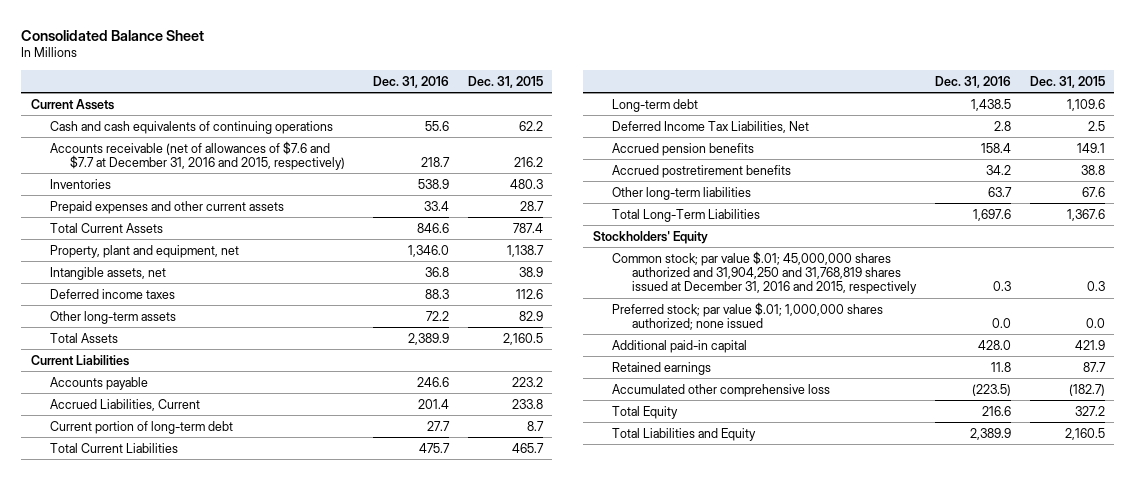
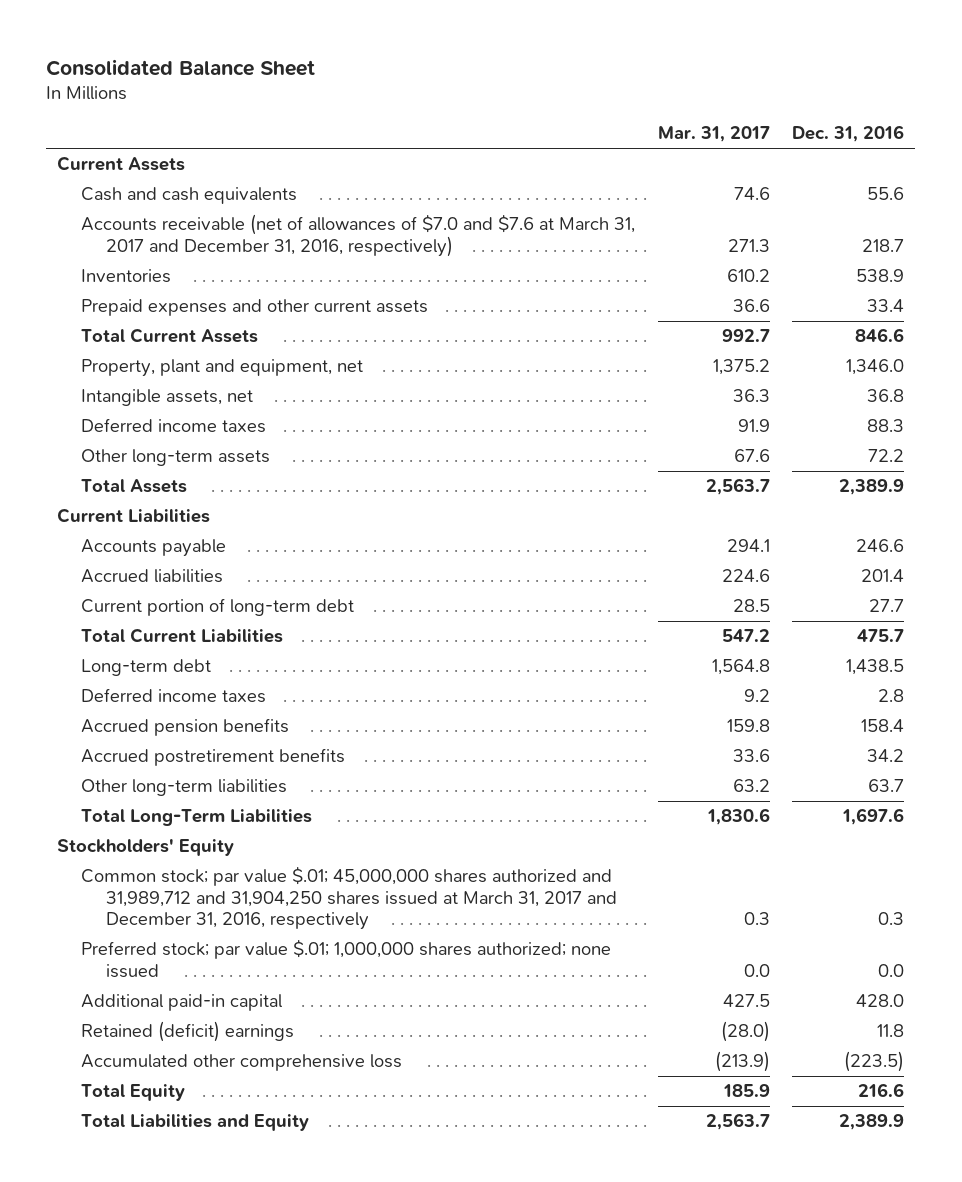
- | Dec. 31, 2016 | Dec. 31, 2015
+ | Mar. 31, 2017 | Dec. 31, 2016
- Cash and cash equivalents of continuing operations | 55.6 | 62.2
- Accounts receivable (net of allowances of $7.6 and $7.7 at December 31, 2016 and 2015, respectively) | 218.7 | 216.2
+ Cash and cash equivalents | 74.6 | 55.6
+ Accounts receivable (net of allowances of $7.0 and $7.6 at March 31, 2017 and December 31, 2016, respectively) | 271.3 | 218.7
- Accrued Liabilities, Current | 201.4 | 233.8
+ Accrued liabilities | 224.6 | 201.4
- Deferred Income Tax Liabilities, Net | 2.8 | 2.5
+ Deferred income taxes | 9.2 | 2.8
- Common stock; par value $.01; 45,000,000 shares authorized and 31,904,250 and 31,768,819 shares issued at December 31, 2016 and 2015, respectively | 0.3 | 0.3
+ Common stock; par value $.01; 45,000,000 shares authorized and 31,989,712 and 31,904,250 shares issued at March 31, 2017 and December 31, 2016, respectively | 0.3 | 0.3
- Retained earnings | 11.8 | 87.7
+ Retained (deficit) earnings | (28.0) | 11.8

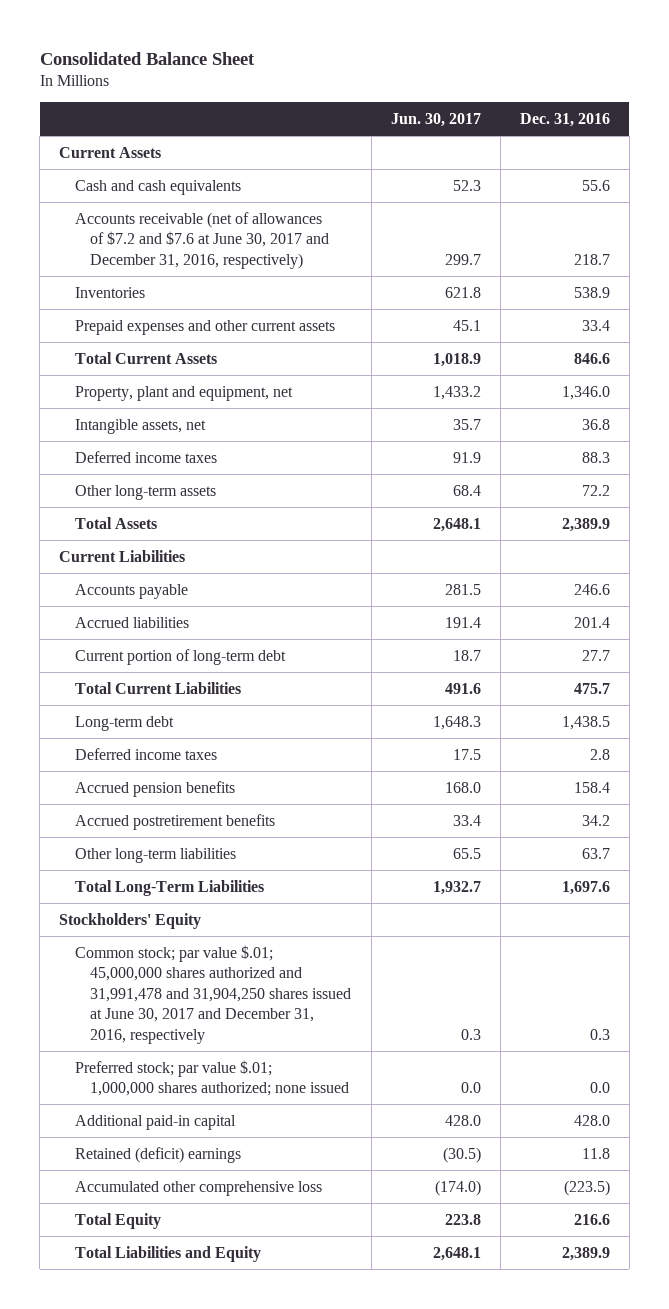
- | Mar. 31, 2017 | Dec. 31, 2016
+ | Jun. 30, 2017 | Dec. 31, 2016
- Accounts receivable (net of allowances of $7.0 and $7.6 at March 31, 2017 and December 31, 2016, respectively) | 271.3 | 218.7
+ Accounts receivable (net of allowances of $7.2 and $7.6 at June 30, 2017 and December 31, 2016, respectively) | 299.7 | 218.7
- Common stock; par value $.01; 45,000,000 shares authorized and 31,989,712 and 31,904,250 shares issued at March 31, 2017 and December 31, 2016, respectively | 0.3 | 0.3
+ Common stock; par value $.01; 45,000,000 shares authorized and 31,991,478 and 31,904,250 shares issued at June 30, 2017 and December 31, 2016, respectively | 0.3 | 0.3

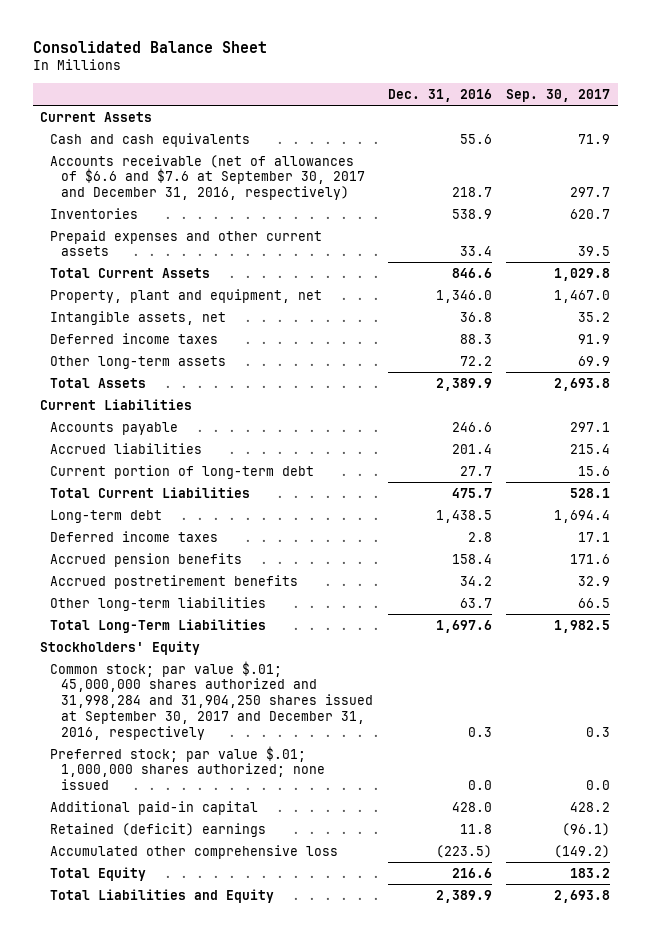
- | Jun. 30, 2017 | Dec. 31, 2016
+ | Dec. 31, 2016 | Sep. 30, 2017
- Accounts receivable (net of allowances of $7.2 and $7.6 at June 30, 2017 and December 31, 2016, respectively) | 299.7 | 218.7
+ Accounts receivable (net of allowances of $6.6 and $7.6 at September 30, 2017 and December 31, 2016, respectively) | 218.7 | 297.7
- Common stock; par value $.01; 45,000,000 shares authorized and 31,991,478 and 31,904,250 shares issued at June 30, 2017 and December 31, 2016, respectively | 0.3 | 0.3
+ Common stock; par value $.01; 45,000,000 shares authorized and 31,998,284 and 31,904,250 shares issued at September 30, 2017 and December 31, 2016, respectively | 0.3 | 0.3

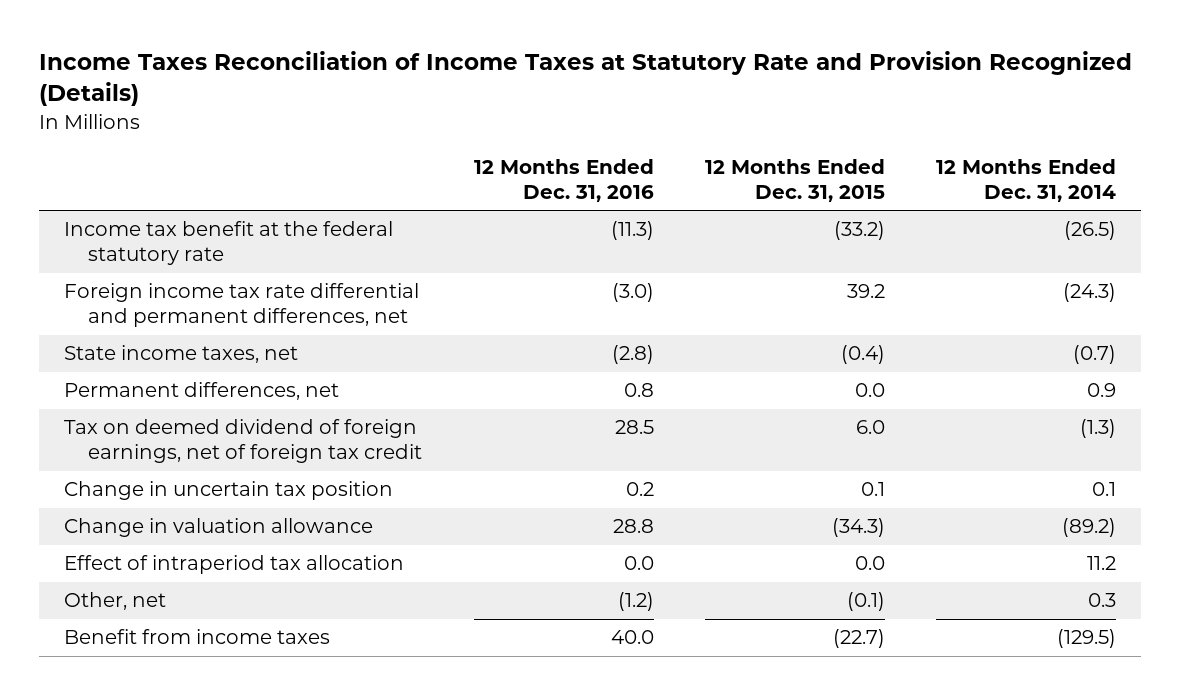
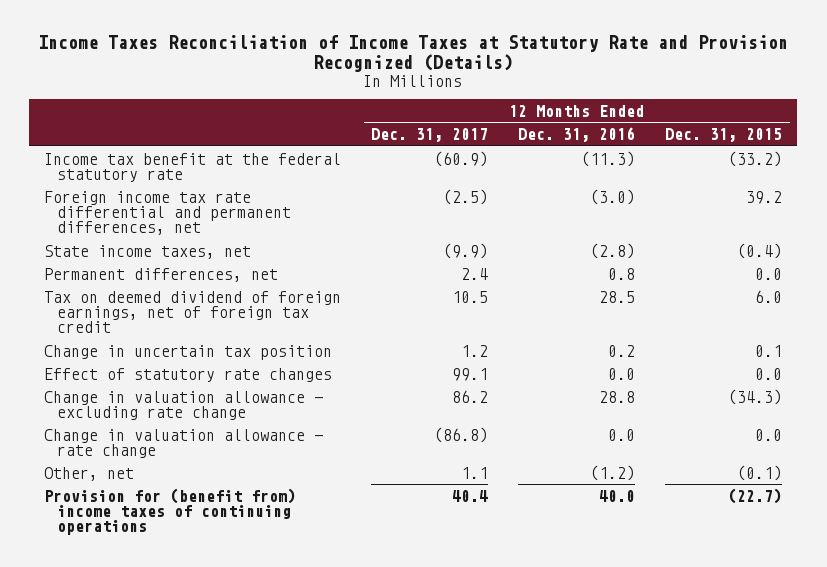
- | 12 Months Ended Dec. 31, 2016 | 12 Months Ended Dec. 31, 2015 | 12 Months Ended Dec. 31, 2014
+ | 12 Months Ended Dec. 31, 2017 | 12 Months Ended Dec. 31, 2016 | 12 Months Ended Dec. 31, 2015
- Change in valuation allowance | 28.8 | (34.3) | (89.2)
- Effect of intraperiod tax allocation | 0.0 | 0.0 | 11.2
+ Effect of statutory rate changes | 99.1 | 0.0 | 0.0
+ Change in valuation allowance - excluding rate change | 86.2 | 28.8 | (34.3)
+ Change in valuation allowance - rate change | (86.8) | 0.0 | 0.0
- Benefit from income taxes | 40.0 | (22.7) | (129.5)
+ Provision for (benefit from) income taxes of continuing operations | 40.4 | 40.0 | (22.7)

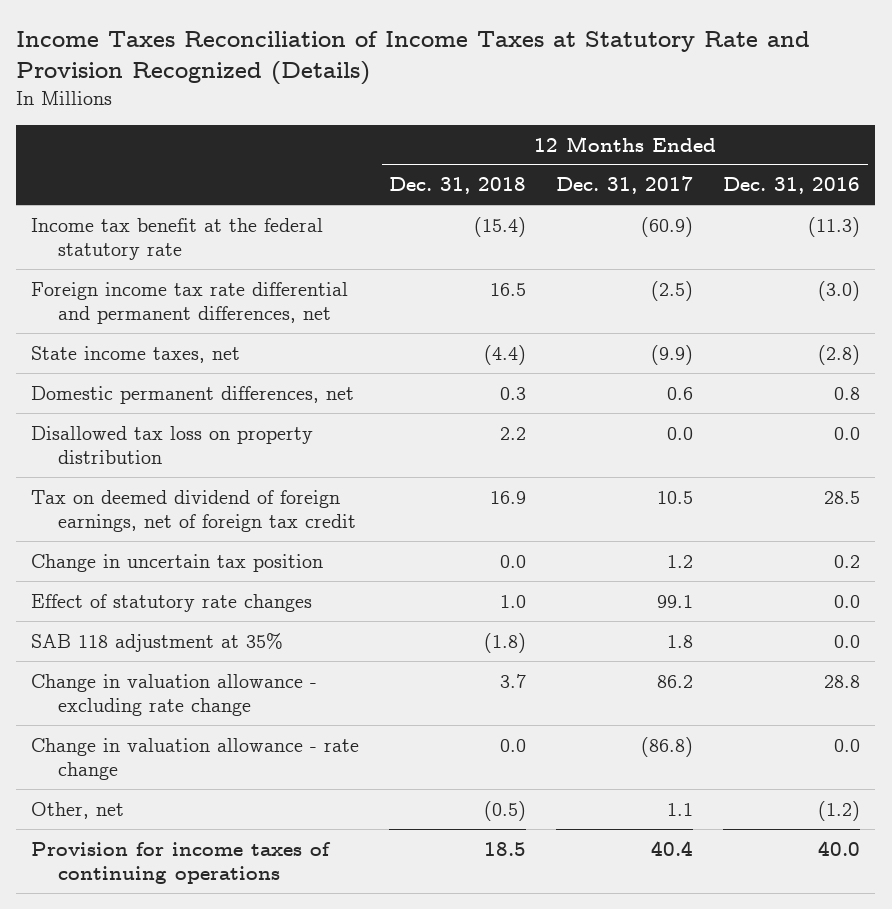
- | 12 Months Ended Dec. 31, 2017 | 12 Months Ended Dec. 31, 2016 | 12 Months Ended Dec. 31, 2015
+ | 12 Months Ended Dec. 31, 2018 | 12 Months Ended Dec. 31, 2017 | 12 Months Ended Dec. 31, 2016
- Permanent differences, net | 2.4 | 0.8 | 0.0
+ Domestic permanent differences, net | 0.3 | 0.6 | 0.8
+ Disallowed tax loss on property distribution | 2.2 | 0.0 | 0.0
+ SAB 118 adjustment at 35% | (1.8) | 1.8 | 0.0
- Provision for (benefit from) income taxes of continuing operations | 40.4 | 40.0 | (22.7)
+ Provision for income taxes of continuing operations | 18.5 | 40.4 | 40.0

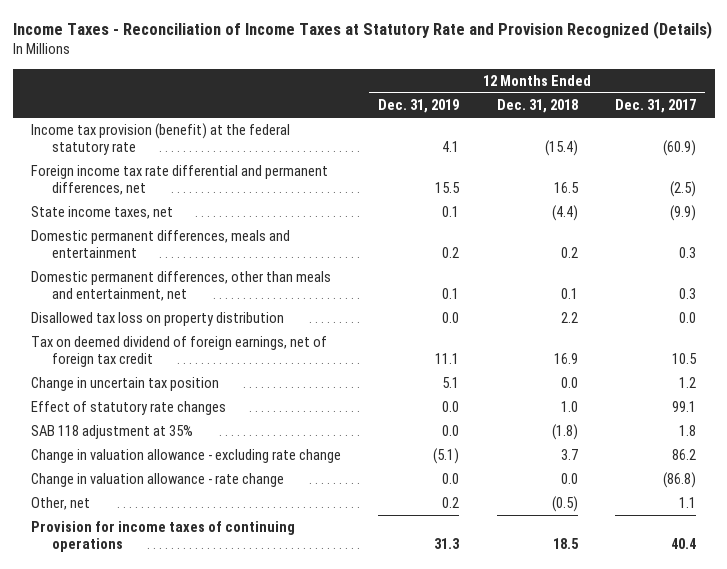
- Income Taxes Reconciliation of Income Taxes at Statutory Rate and Provision Recognized (Details)
+ Income Taxes - Reconciliation of Income Taxes at Statutory Rate and Provision Recognized (Details)
- | 12 Months Ended Dec. 31, 2018 | 12 Months Ended Dec. 31, 2017 | 12 Months Ended Dec. 31, 2016
+ | 12 Months Ended Dec. 31, 2019 | 12 Months Ended Dec. 31, 2018 | 12 Months Ended Dec. 31, 2017
- Income tax benefit at the federal statutory rate | (15.4) | (60.9) | (11.3)
+ Income tax provision (benefit) at the federal statutory rate | 4.1 | (15.4) | (60.9)
- Domestic permanent differences, net | 0.3 | 0.6 | 0.8
+ Domestic permanent differences, meals and entertainment | 0.2 | 0.2 | 0.3
+ Domestic permanent differences, other than meals and entertainment, net | 0.1 | 0.1 | 0.3

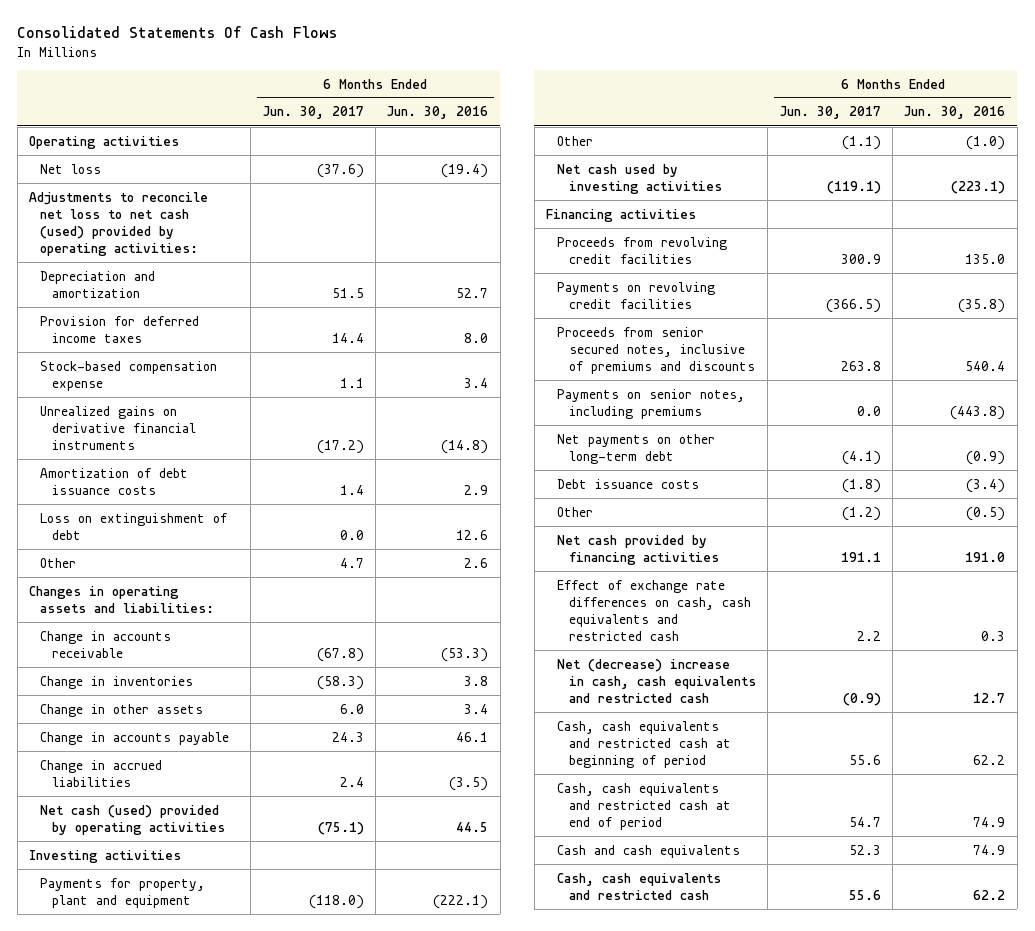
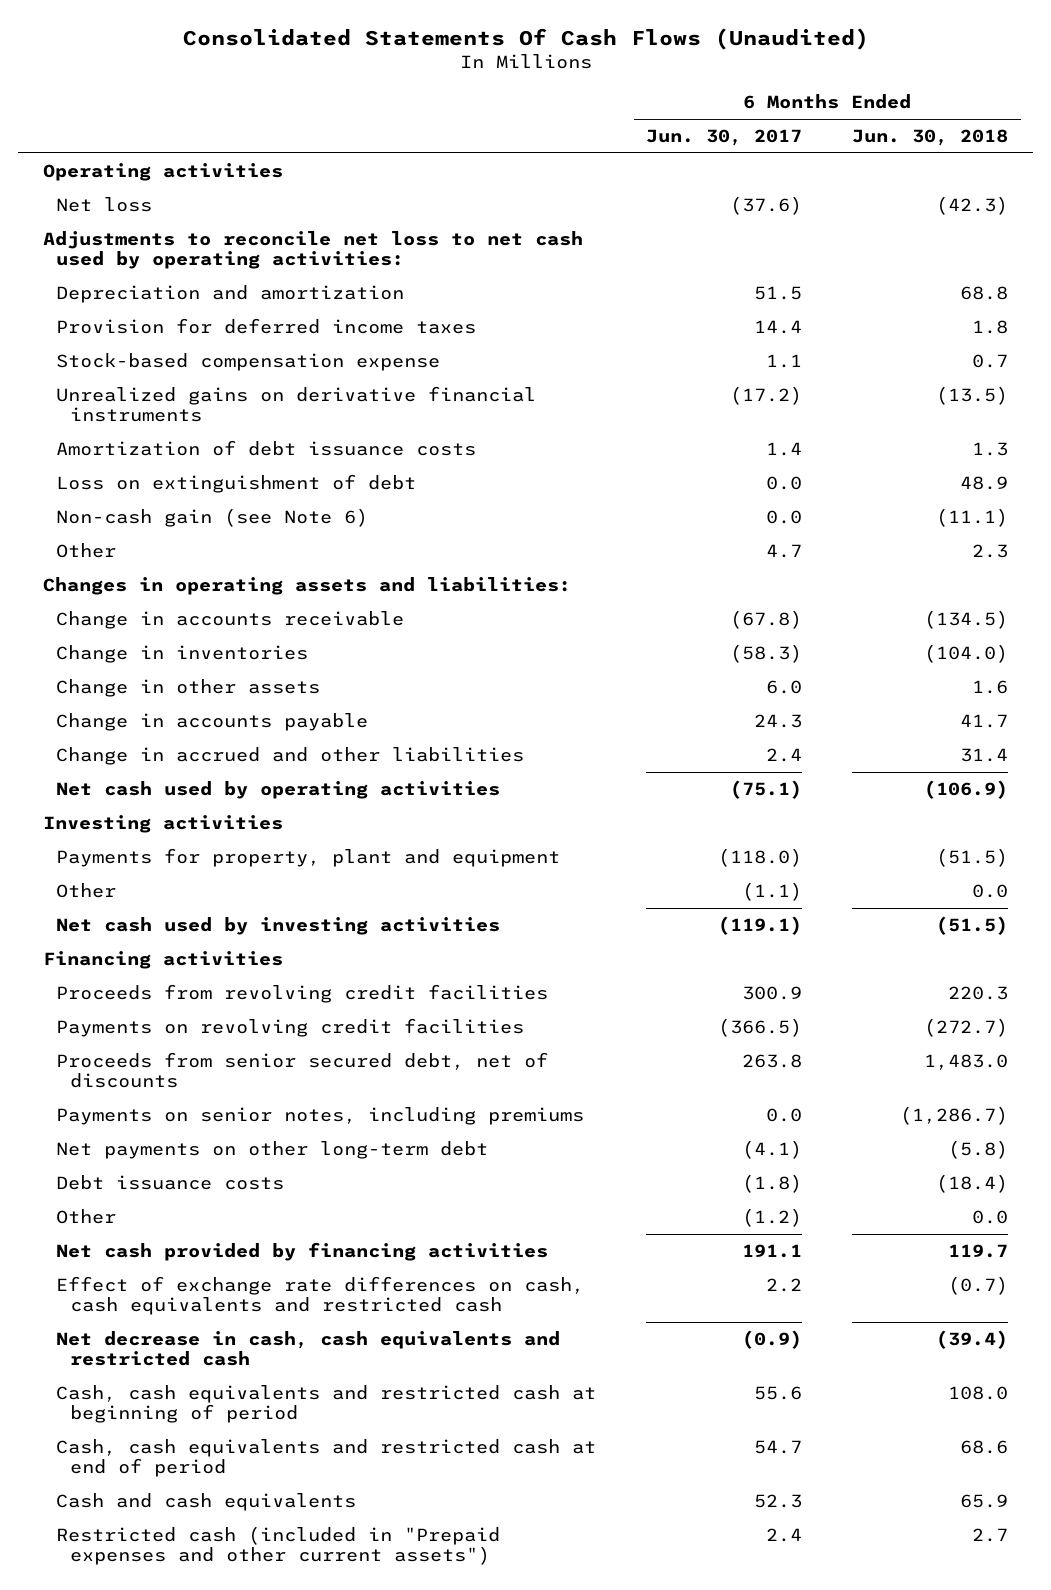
- Consolidated Statements Of Cash Flows
+ Consolidated Statements Of Cash Flows (Unaudited)
- | 6 Months Ended Jun. 30, 2017 | 6 Months Ended Jun. 30, 2016
+ | 6 Months Ended Jun. 30, 2017 | 6 Months Ended Jun. 30, 2018
- Adjustments to reconcile net loss to net cash (used) provided by operating activities:
+ Adjustments to reconcile net loss to net cash used by operating activities:
+ Non-cash gain (see Note 6) | 0.0 | (11.1)
- Change in accrued liabilities | 2.4 | (3.5)
- Net cash (used) provided by operating activities | (75.1) | 44.5
+ Change in accrued and other liabilities | 2.4 | 31.4
+ Net cash used by operating activities | (75.1) | (106.9)
- Proceeds from senior secured notes, inclusive of premiums and discounts | 263.8 | 540.4
+ Proceeds from senior secured debt, net of discounts | 263.8 | 1,483.0
- Net (decrease) increase in cash, cash equivalents and restricted cash | (0.9) | 12.7
+ Net decrease in cash, cash equivalents and restricted cash | (0.9) | (39.4)
- Cash, cash equivalents and restricted cash | 55.6 | 62.2
+ Restricted cash (included in "Prepaid expenses and other current assets") | 2.4 | 2.7

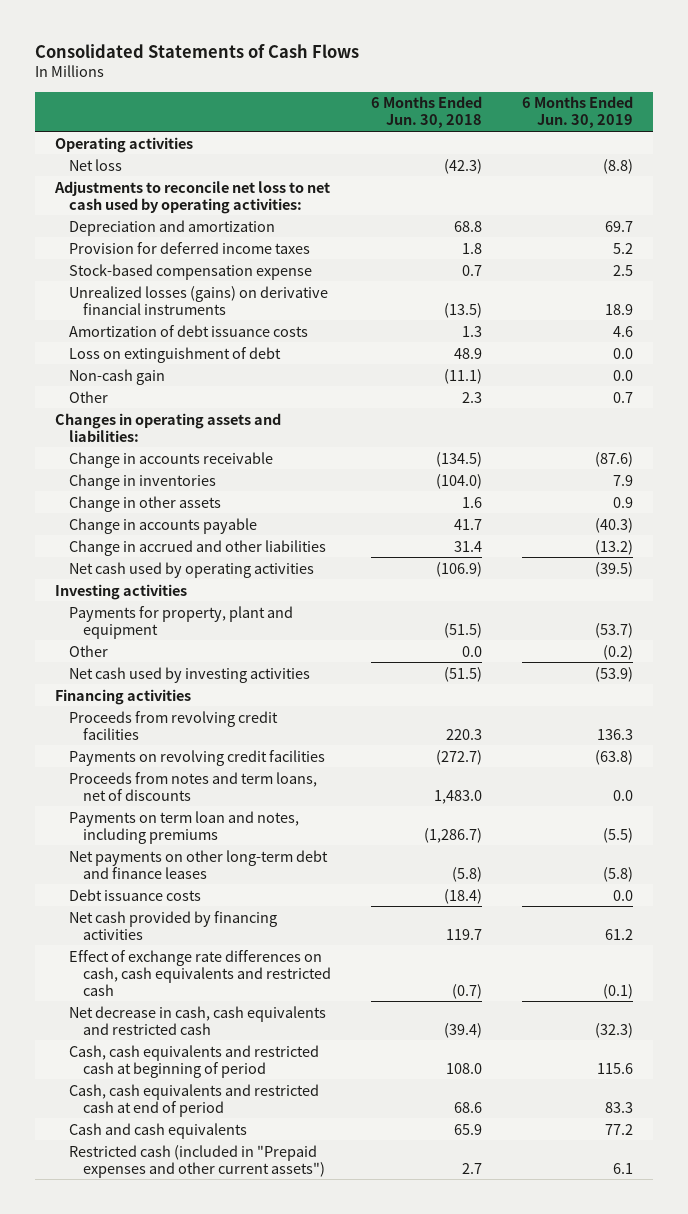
- Consolidated Statements Of Cash Flows (Unaudited)
+ Consolidated Statements of Cash Flows
- | 6 Months Ended Jun. 30, 2017 | 6 Months Ended Jun. 30, 2018
+ | 6 Months Ended Jun. 30, 2018 | 6 Months Ended Jun. 30, 2019
- Unrealized gains on derivative financial instruments | (17.2) | (13.5)
+ Unrealized losses (gains) on derivative financial instruments | (13.5) | 18.9
- Non-cash gain (see Note 6) | 0.0 | (11.1)
+ Non-cash gain | (11.1) | 0.0
- Proceeds from senior secured debt, net of discounts | 263.8 | 1,483.0
- Payments on senior notes, including premiums | 0.0 | (1,286.7)
- Net payments on other long-term debt | (4.1) | (5.8)
+ Proceeds from notes and term loans, net of discounts | 1,483.0 | 0.0
+ Payments on term loan and notes, including premiums | (1,286.7) | (5.5)
+ Net payments on other long-term debt and finance leases | (5.8) | (5.8)
- Other | (1.2) | 0.0

